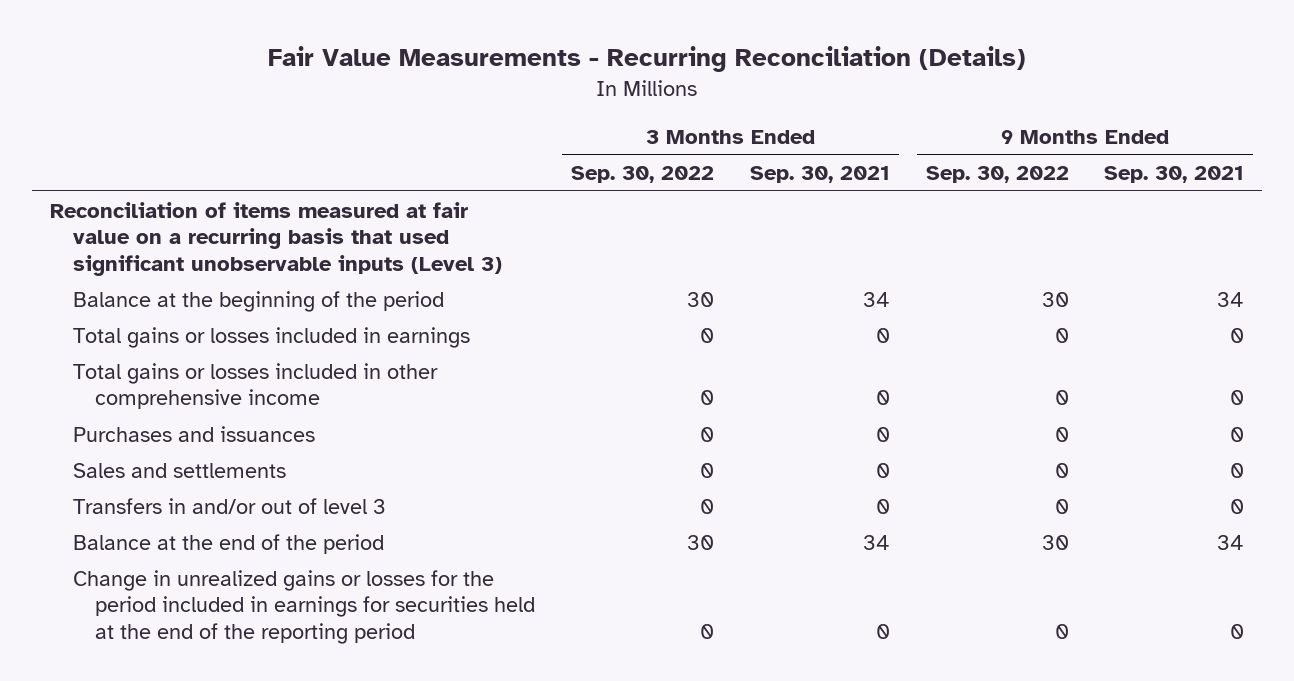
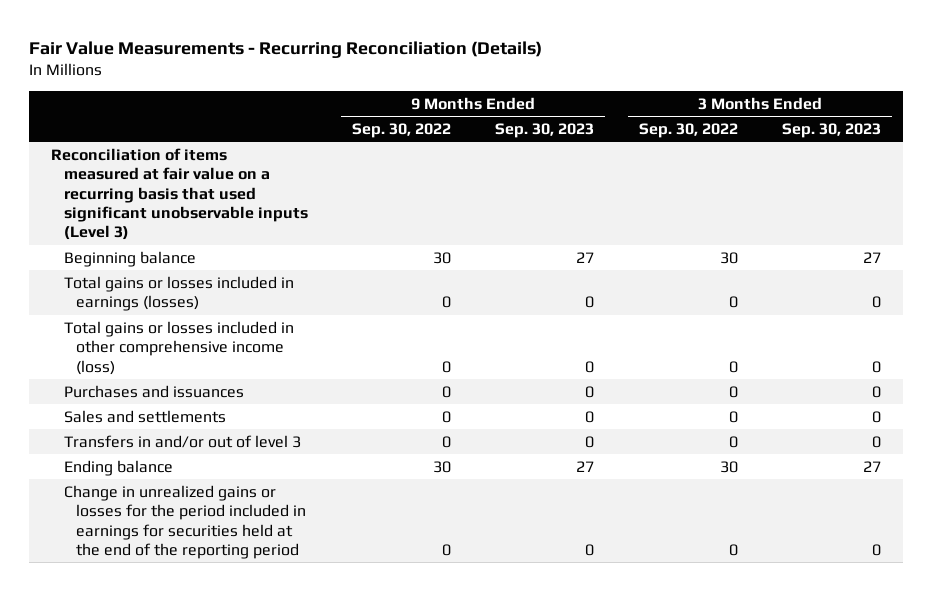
- | 3 Months Ended Sep. 30, 2022 | 3 Months Ended Sep. 30, 2021 | 9 Months Ended Sep. 30, 2022 | 9 Months Ended Sep. 30, 2021
+ | 9 Months Ended Sep. 30, 2022 | 9 Months Ended Sep. 30, 2023 | 3 Months Ended Sep. 30, 2022 | 3 Months Ended Sep. 30, 2023
- Balance at the beginning of the period | 30 | 34 | 30 | 34
- Total gains or losses included in earnings | 0 | 0 | 0 | 0
- Total gains or losses included in other comprehensive income | 0 | 0 | 0 | 0
+ Beginning balance | 30 | 27 | 30 | 27
+ Total gains or losses included in earnings (losses) | 0 | 0 | 0 | 0
+ Total gains or losses included in other comprehensive income (loss) | 0 | 0 | 0 | 0
- Balance at the end of the period | 30 | 34 | 30 | 34
+ Ending balance | 30 | 27 | 30 | 27

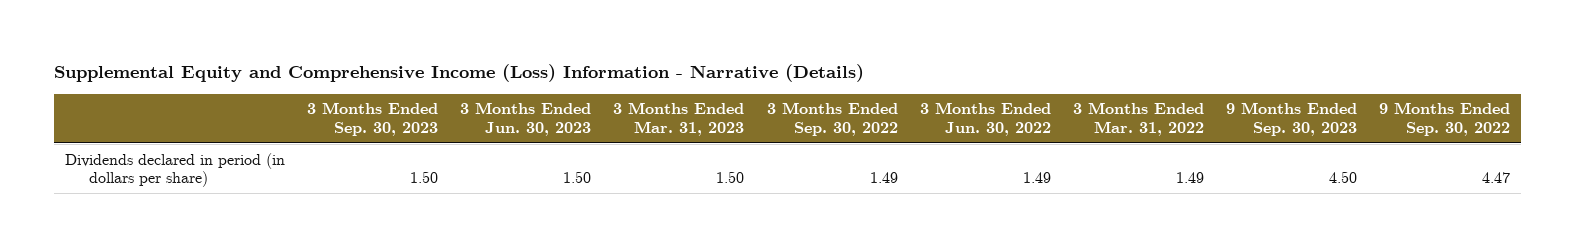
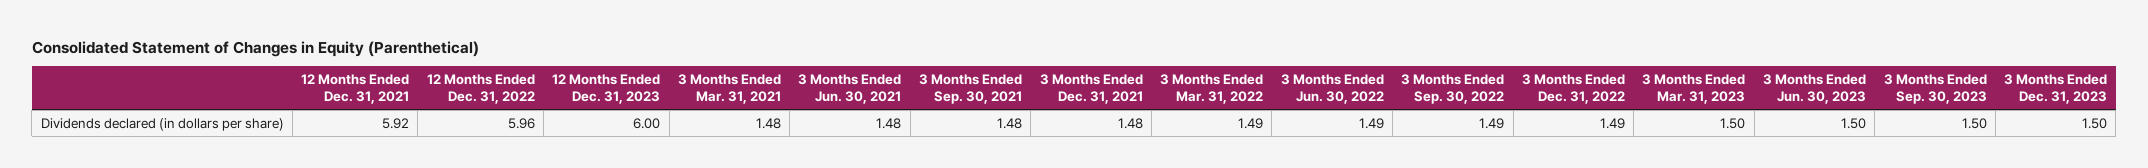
- Supplemental Equity and Comprehensive Income (Loss) Information - Narrative (Details)
+ Consolidated Statement of Changes in Equity (Parenthetical)
- | 3 Months Ended Sep. 30, 2023 | 3 Months Ended Jun. 30, 2023 | 3 Months Ended Mar. 31, 2023 | 3 Months Ended Sep. 30, 2022 | 3 Months Ended Jun. 30, 2022 | 3 Months Ended Mar. 31, 2022 | 9 Months Ended Sep. 30, 2023 | 9 Months Ended Sep. 30, 2022
+ | 12 Months Ended Dec. 31, 2021 | 12 Months Ended Dec. 31, 2022 | 12 Months Ended Dec. 31, 2023 | 3 Months Ended Mar. 31, 2021 | 3 Months Ended Jun. 30, 2021 | 3 Months Ended Sep. 30, 2021 | 3 Months Ended Dec. 31, 2021 | 3 Months Ended Mar. 31, 2022 | 3 Months Ended Jun. 30, 2022 | 3 Months Ended Sep. 30, 2022 | 3 Months Ended Dec. 31, 2022 | 3 Months Ended Mar. 31, 2023 | 3 Months Ended Jun. 30, 2023 | 3 Months Ended Sep. 30, 2023 | 3 Months Ended Dec. 31, 2023
- Dividends declared in period (in dollars per share) | 1.50 | 1.50 | 1.50 | 1.49 | 1.49 | 1.49 | 4.50 | 4.47
+ Dividends declared (in dollars per share) | 5.92 | 5.96 | 6.00 | 1.48 | 1.48 | 1.48 | 1.48 | 1.49 | 1.49 | 1.49 | 1.49 | 1.50 | 1.50 | 1.50 | 1.50

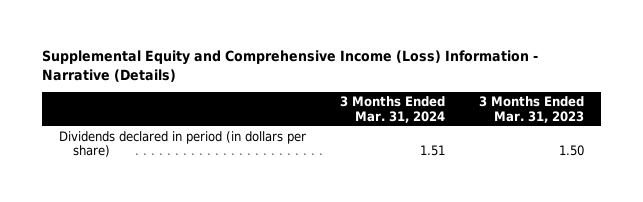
- Consolidated Statement of Changes in Equity (Parenthetical)
+ Supplemental Equity and Comprehensive Income (Loss) Information - Narrative (Details)
- | 12 Months Ended Dec. 31, 2021 | 12 Months Ended Dec. 31, 2022 | 12 Months Ended Dec. 31, 2023 | 3 Months Ended Mar. 31, 2021 | 3 Months Ended Jun. 30, 2021 | 3 Months Ended Sep. 30, 2021 | 3 Months Ended Dec. 31, 2021 | 3 Months Ended Mar. 31, 2022 | 3 Months Ended Jun. 30, 2022 | 3 Months Ended Sep. 30, 2022 | 3 Months Ended Dec. 31, 2022 | 3 Months Ended Mar. 31, 2023 | 3 Months Ended Jun. 30, 2023 | 3 Months Ended Sep. 30, 2023 | 3 Months Ended Dec. 31, 2023
+ | 3 Months Ended Mar. 31, 2024 | 3 Months Ended Mar. 31, 2023
- Dividends declared (in dollars per share) | 5.92 | 5.96 | 6.00 | 1.48 | 1.48 | 1.48 | 1.48 | 1.49 | 1.49 | 1.49 | 1.49 | 1.50 | 1.50 | 1.50 | 1.50
+ Dividends declared in period (in dollars per share) | 1.51 | 1.50

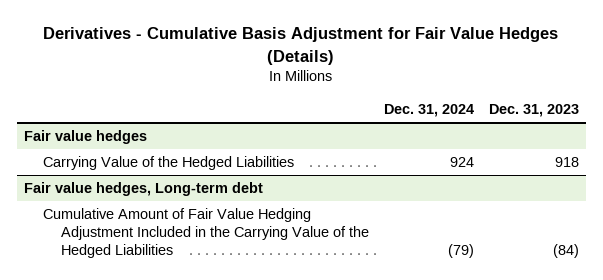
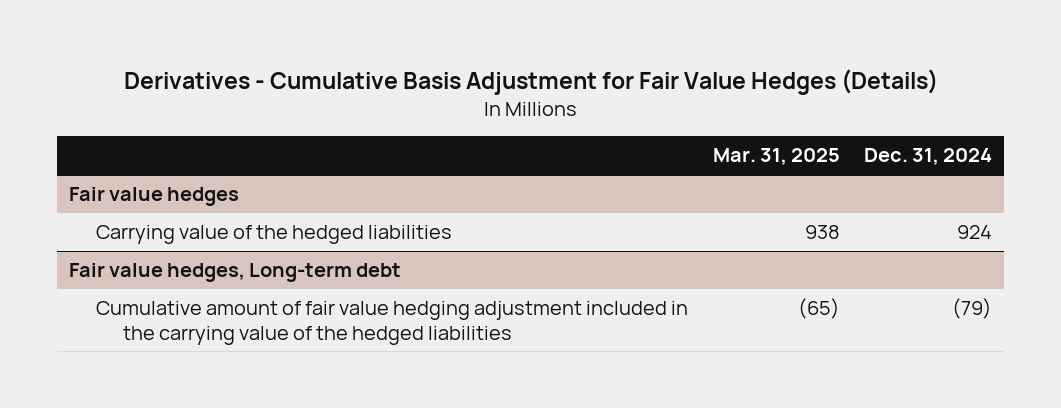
- | Dec. 31, 2024 | Dec. 31, 2023
+ | Mar. 31, 2025 | Dec. 31, 2024
@ Fair value hedges
- Carrying Value of the Hedged Liabilities | 924 | 918
+ Carrying value of the hedged liabilities | 938 | 924
@ Fair value hedges, Long-term debt
- Cumulative Amount of Fair Value Hedging Adjustment Included in the Carrying Value of the Hedged Liabilities | (79) | (84)
+ Cumulative amount of fair value hedging adjustment included in the carrying value of the hedged liabilities | (65) | (79)

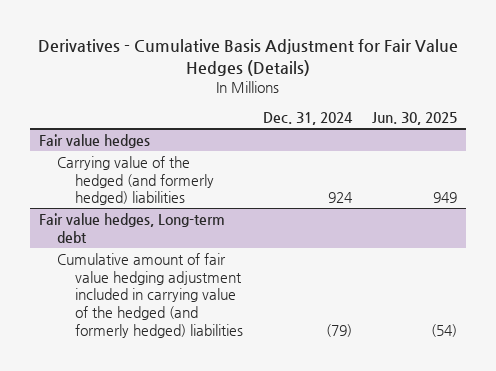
- | Mar. 31, 2025 | Dec. 31, 2024
+ | Dec. 31, 2024 | Jun. 30, 2025
@ Fair value hedges
- Carrying value of the hedged liabilities | 938 | 924
+ Carrying value of the hedged (and formerly hedged) liabilities | 924 | 949
@ Fair value hedges, Long-term debt
- Cumulative amount of fair value hedging adjustment included in the carrying value of the hedged liabilities | (65) | (79)
+ Cumulative amount of fair value hedging adjustment included in carrying value of the hedged (and formerly hedged) liabilities | (79) | (54)

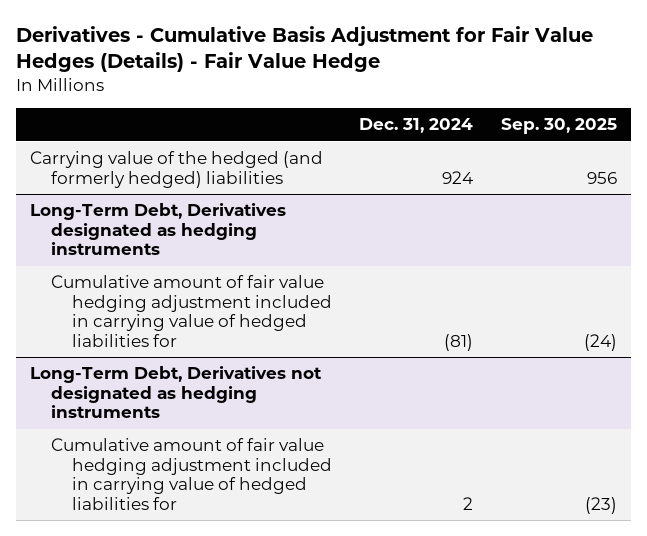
- Derivatives - Cumulative Basis Adjustment for Fair Value Hedges (Details)
+ Derivatives - Cumulative Basis Adjustment for Fair Value Hedges (Details) - Fair Value Hedge
- | Dec. 31, 2024 | Jun. 30, 2025
+ | Dec. 31, 2024 | Sep. 30, 2025
- Fair value hedges
- Fair value hedges, Long-term debt
- Cumulative amount of fair value hedging adjustment included in carrying value of the hedged (and formerly hedged) liabilities | (79) | (54)
+ Long-Term Debt, Derivatives designated as hedging instruments
+ Cumulative amount of fair value hedging adjustment included in carrying value of hedged liabilities for | (81) | (24)
+ Long-Term Debt, Derivatives not designated as hedging instruments
+ Cumulative amount of fair value hedging adjustment included in carrying value of hedged liabilities for | 2 | (23)

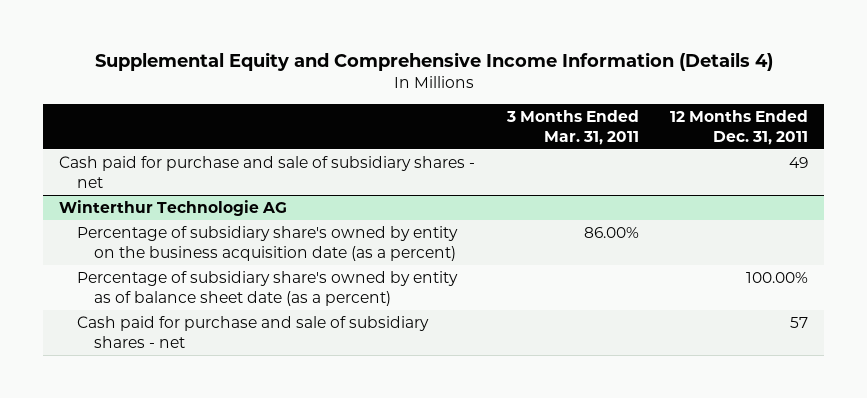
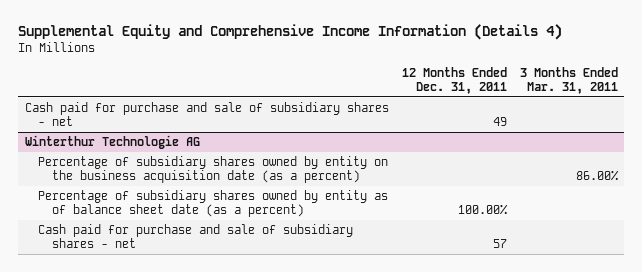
- | 3 Months Ended Mar. 31, 2011 | 12 Months Ended Dec. 31, 2011
+ | 12 Months Ended Dec. 31, 2011 | 3 Months Ended Mar. 31, 2011
@ Winterthur Technologie AG
- Percentage of subsidiary share's owned by entity on the business acquisition date (as a percent) | 86.00% |
- Percentage of subsidiary share's owned by entity as of balance sheet date (as a percent) | | 100.00%
+ Percentage of subsidiary shares owned by entity on the business acquisition date (as a percent) | | 86.00%
+ Percentage of subsidiary shares owned by entity as of balance sheet date (as a percent) | 100.00% |

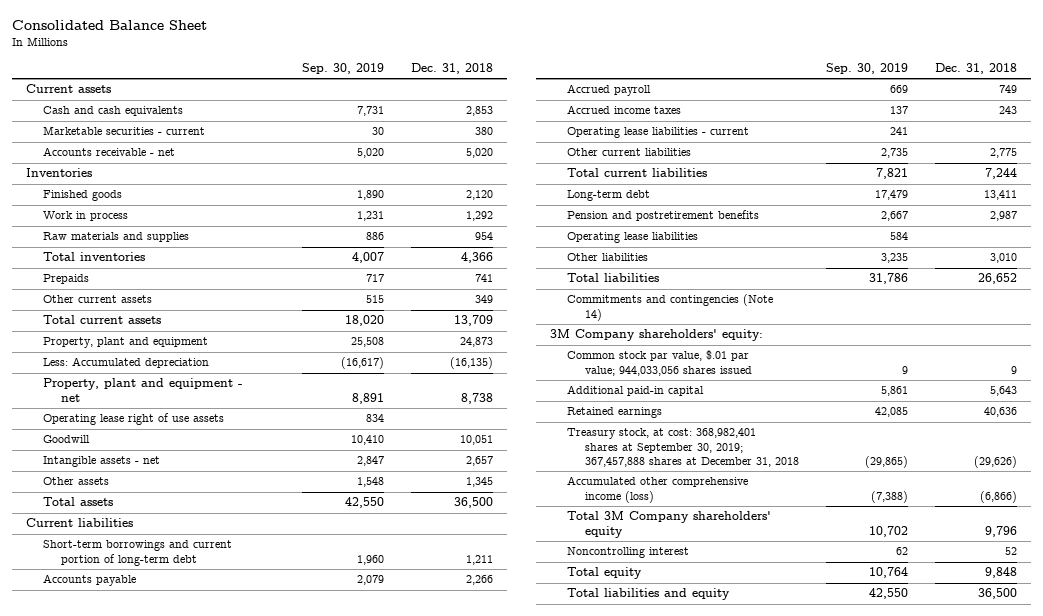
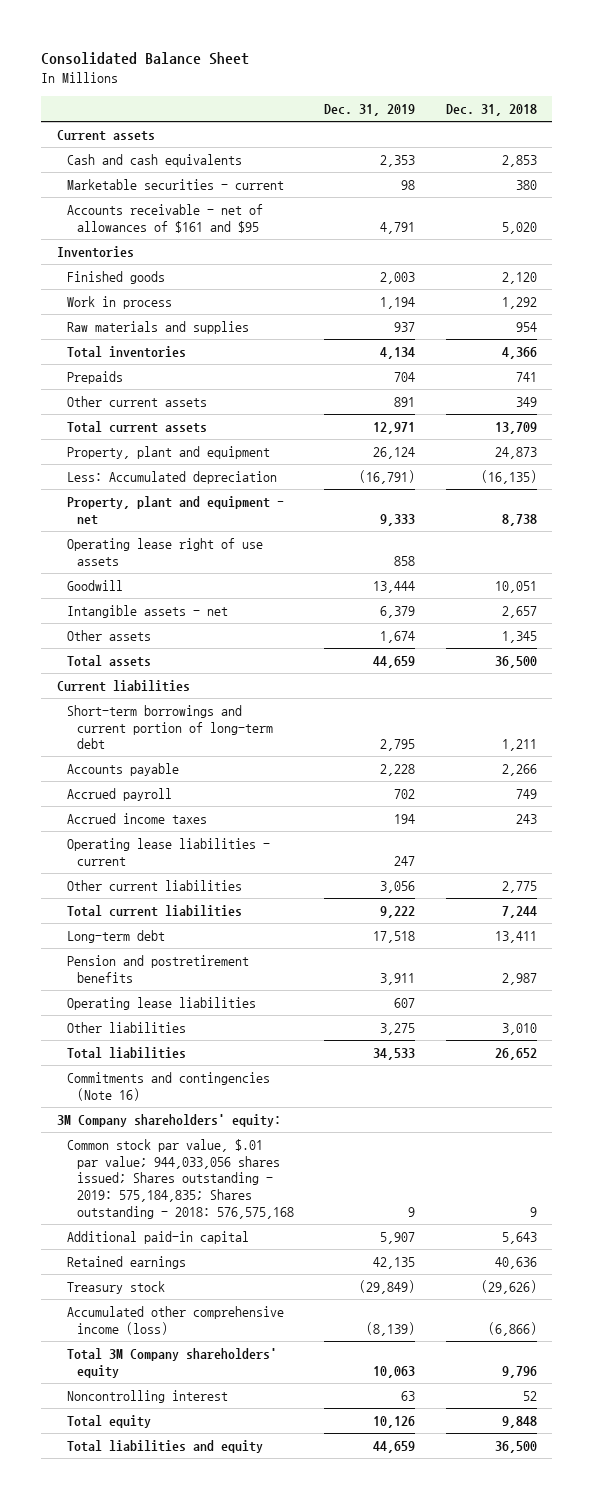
- | Sep. 30, 2019 | Dec. 31, 2018
+ | Dec. 31, 2019 | Dec. 31, 2018
- Accounts receivable - net | 5,020 | 5,020
+ Accounts receivable - net of allowances of $161 and $95 | 4,791 | 5,020
- Commitments and contingencies (Note 14)
+ Commitments and contingencies (Note 16)
- Common stock par value, $.01 par value; 944,033,056 shares issued | 9 | 9
+ Common stock par value, $.01 par value; 944,033,056 shares issued; Shares outstanding - 2019: 575,184,835; Shares outstanding - 2018: 576,575,168 | 9 | 9
- Treasury stock, at cost: 368,982,401 shares at September 30, 2019; 367,457,888 shares at December 31, 2018 | (29,865) | (29,626)
+ Treasury stock | (29,849) | (29,626)

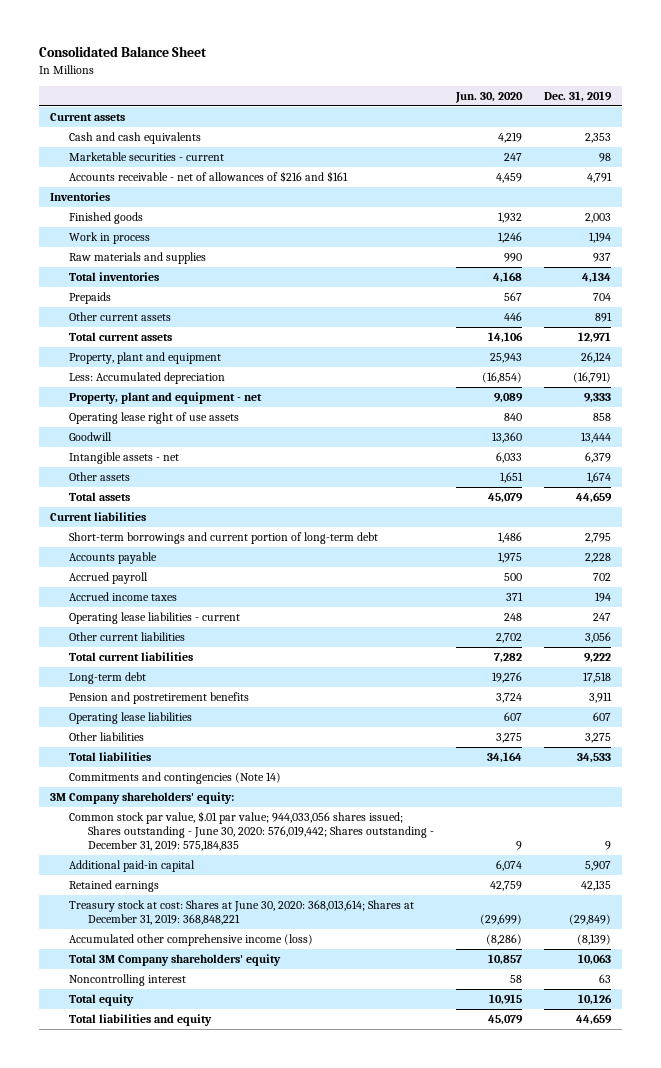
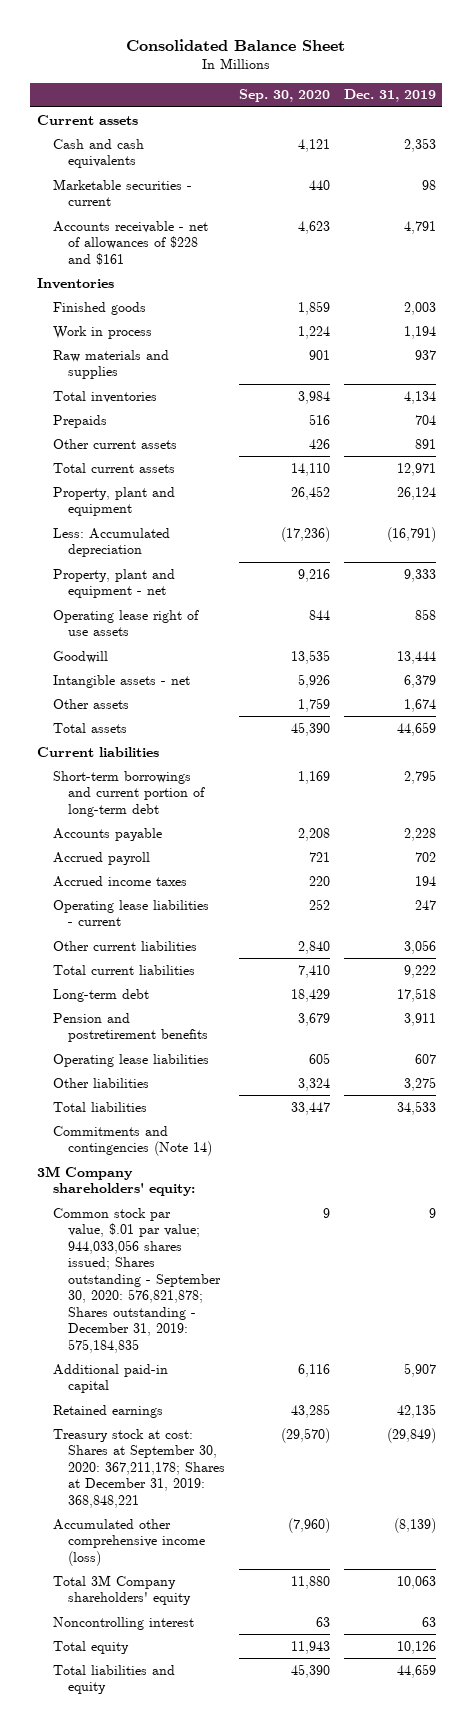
- | Jun. 30, 2020 | Dec. 31, 2019
+ | Sep. 30, 2020 | Dec. 31, 2019
- Accounts receivable - net of allowances of $216 and $161 | 4,459 | 4,791
+ Accounts receivable - net of allowances of $228 and $161 | 4,623 | 4,791
- Common stock par value, $.01 par value; 944,033,056 shares issued; Shares outstanding - June 30, 2020: 576,019,442; Shares outstanding - December 31, 2019: 575,184,835 | 9 | 9
+ Common stock par value, $.01 par value; 944,033,056 shares issued; Shares outstanding - September 30, 2020: 576,821,878; Shares outstanding - December 31, 2019: 575,184,835 | 9 | 9
- Treasury stock at cost: Shares at June 30, 2020: 368,013,614; Shares at December 31, 2019: 368,848,221 | (29,699) | (29,849)
+ Treasury stock at cost: Shares at September 30, 2020: 367,211,178; Shares at December 31, 2019: 368,848,221 | (29,570) | (29,849)

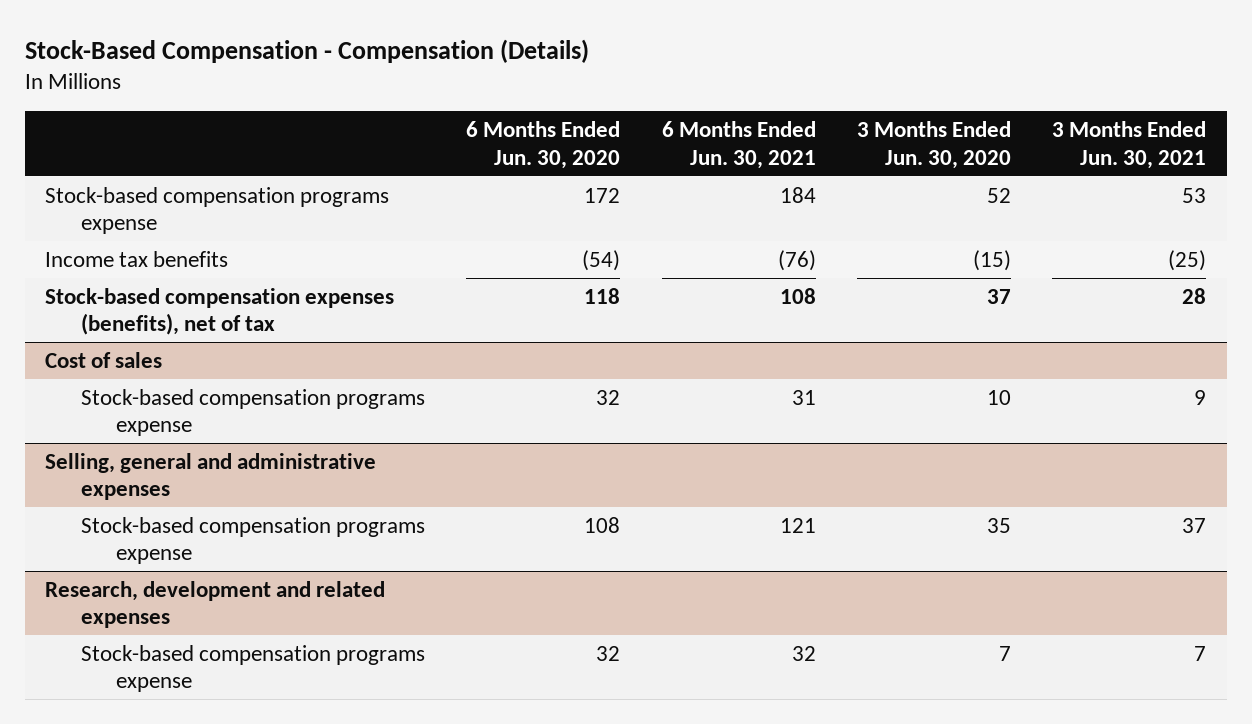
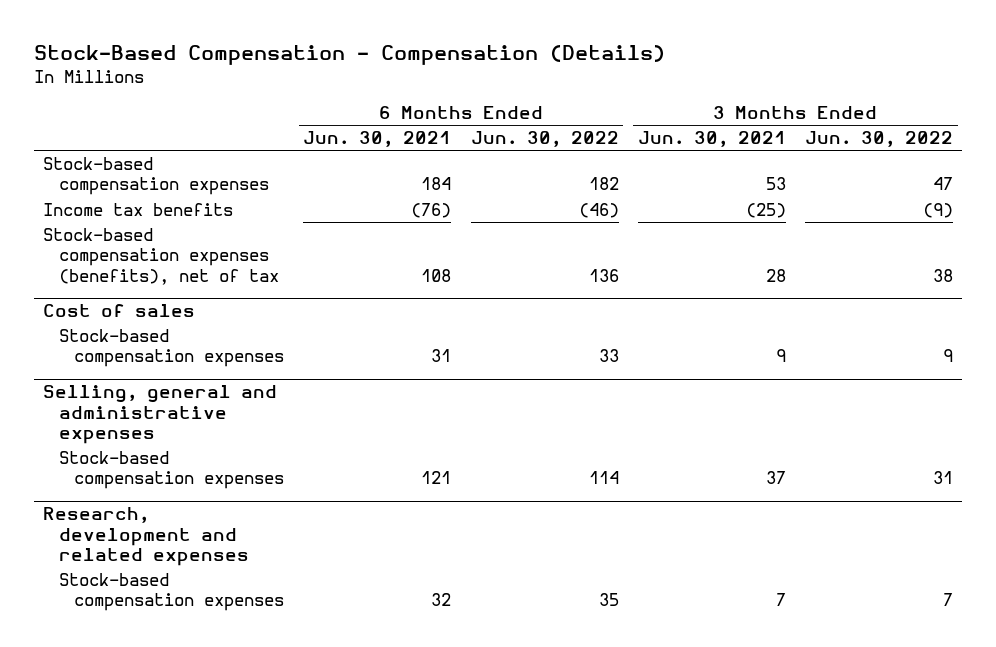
- | 6 Months Ended Jun. 30, 2020 | 6 Months Ended Jun. 30, 2021 | 3 Months Ended Jun. 30, 2020 | 3 Months Ended Jun. 30, 2021
+ | 6 Months Ended Jun. 30, 2021 | 6 Months Ended Jun. 30, 2022 | 3 Months Ended Jun. 30, 2021 | 3 Months Ended Jun. 30, 2022
- Stock-based compensation programs expense | 172 | 184 | 52 | 53
+ Stock-based compensation expenses | 184 | 182 | 53 | 47
@ Cost of sales
- Stock-based compensation programs expense | 32 | 31 | 10 | 9
+ Stock-based compensation expenses | 31 | 33 | 9 | 9
@ Selling, general and administrative expenses
- Stock-based compensation programs expense | 108 | 121 | 35 | 37
+ Stock-based compensation expenses | 121 | 114 | 37 | 31
@ Research, development and related expenses
- Stock-based compensation programs expense | 32 | 32 | 7 | 7
+ Stock-based compensation expenses | 32 | 35 | 7 | 7

